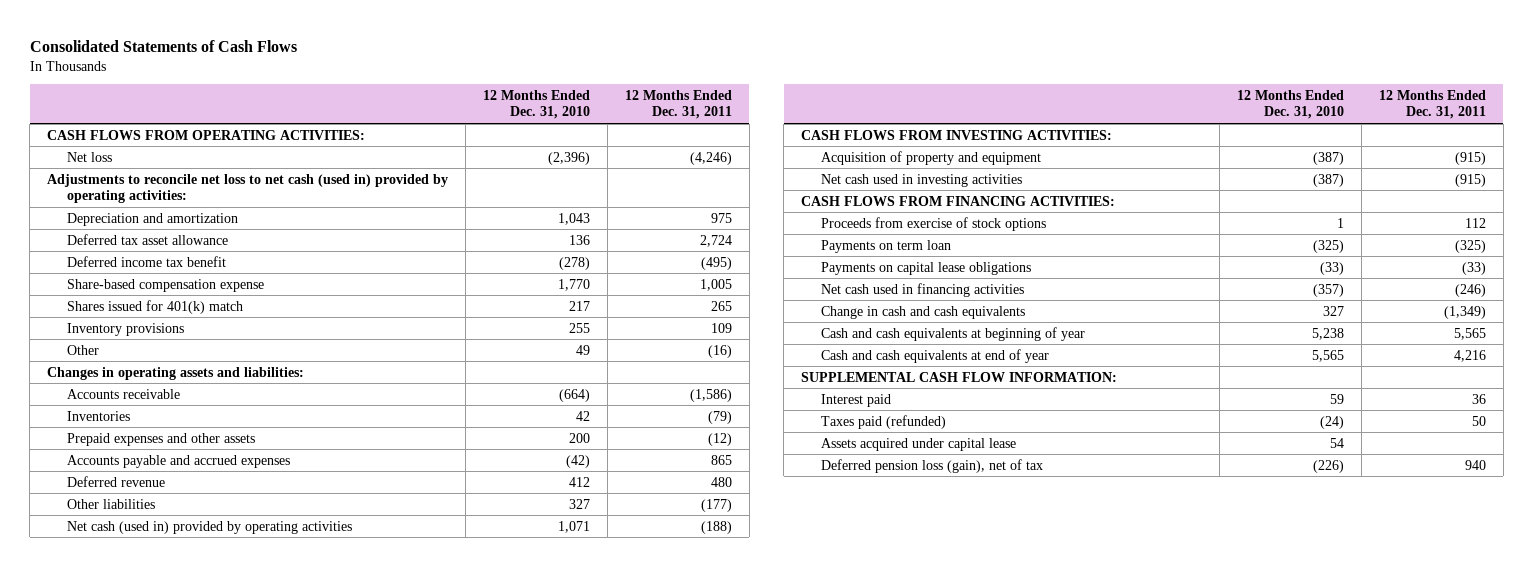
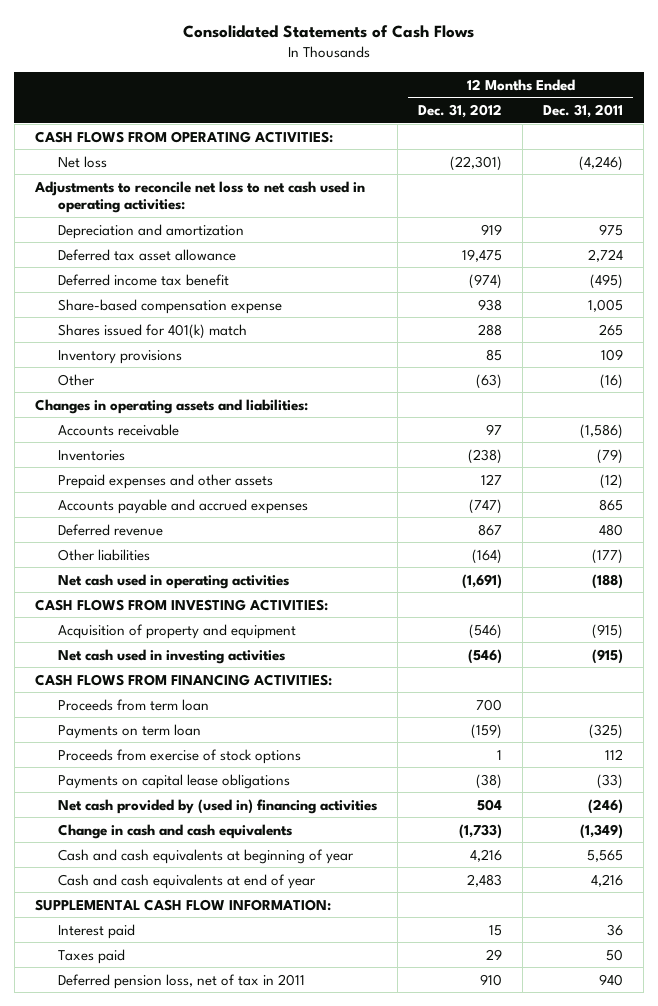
- | 12 Months Ended Dec. 31, 2010 | 12 Months Ended Dec. 31, 2011
+ | 12 Months Ended Dec. 31, 2012 | 12 Months Ended Dec. 31, 2011
- Adjustments to reconcile net loss to net cash (used in) provided by operating activities:
+ Adjustments to reconcile net loss to net cash used in operating activities:
- Net cash (used in) provided by operating activities | 1,071 | (188)
+ Net cash used in operating activities | (1,691) | (188)
+ Proceeds from term loan | 700 |
moved down: Proceeds from exercise of stock options | 1 | 112
- Net cash used in financing activities | (357) | (246)
+ Net cash provided by (used in) financing activities | 504 | (246)
- Taxes paid (refunded) | (24) | 50
- Assets acquired under capital lease | 54 |
- Deferred pension loss (gain), net of tax | (226) | 940
+ Taxes paid | 29 | 50
+ Deferred pension loss, net of tax in 2011 | 910 | 940

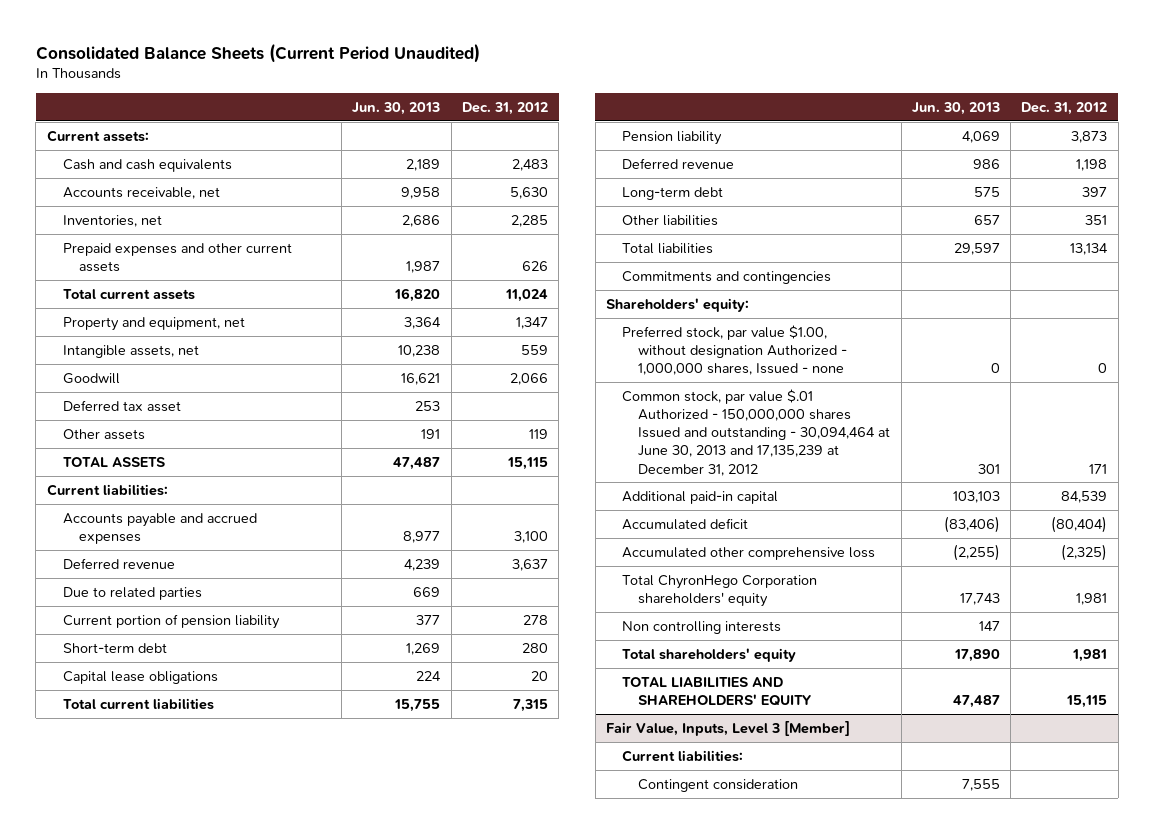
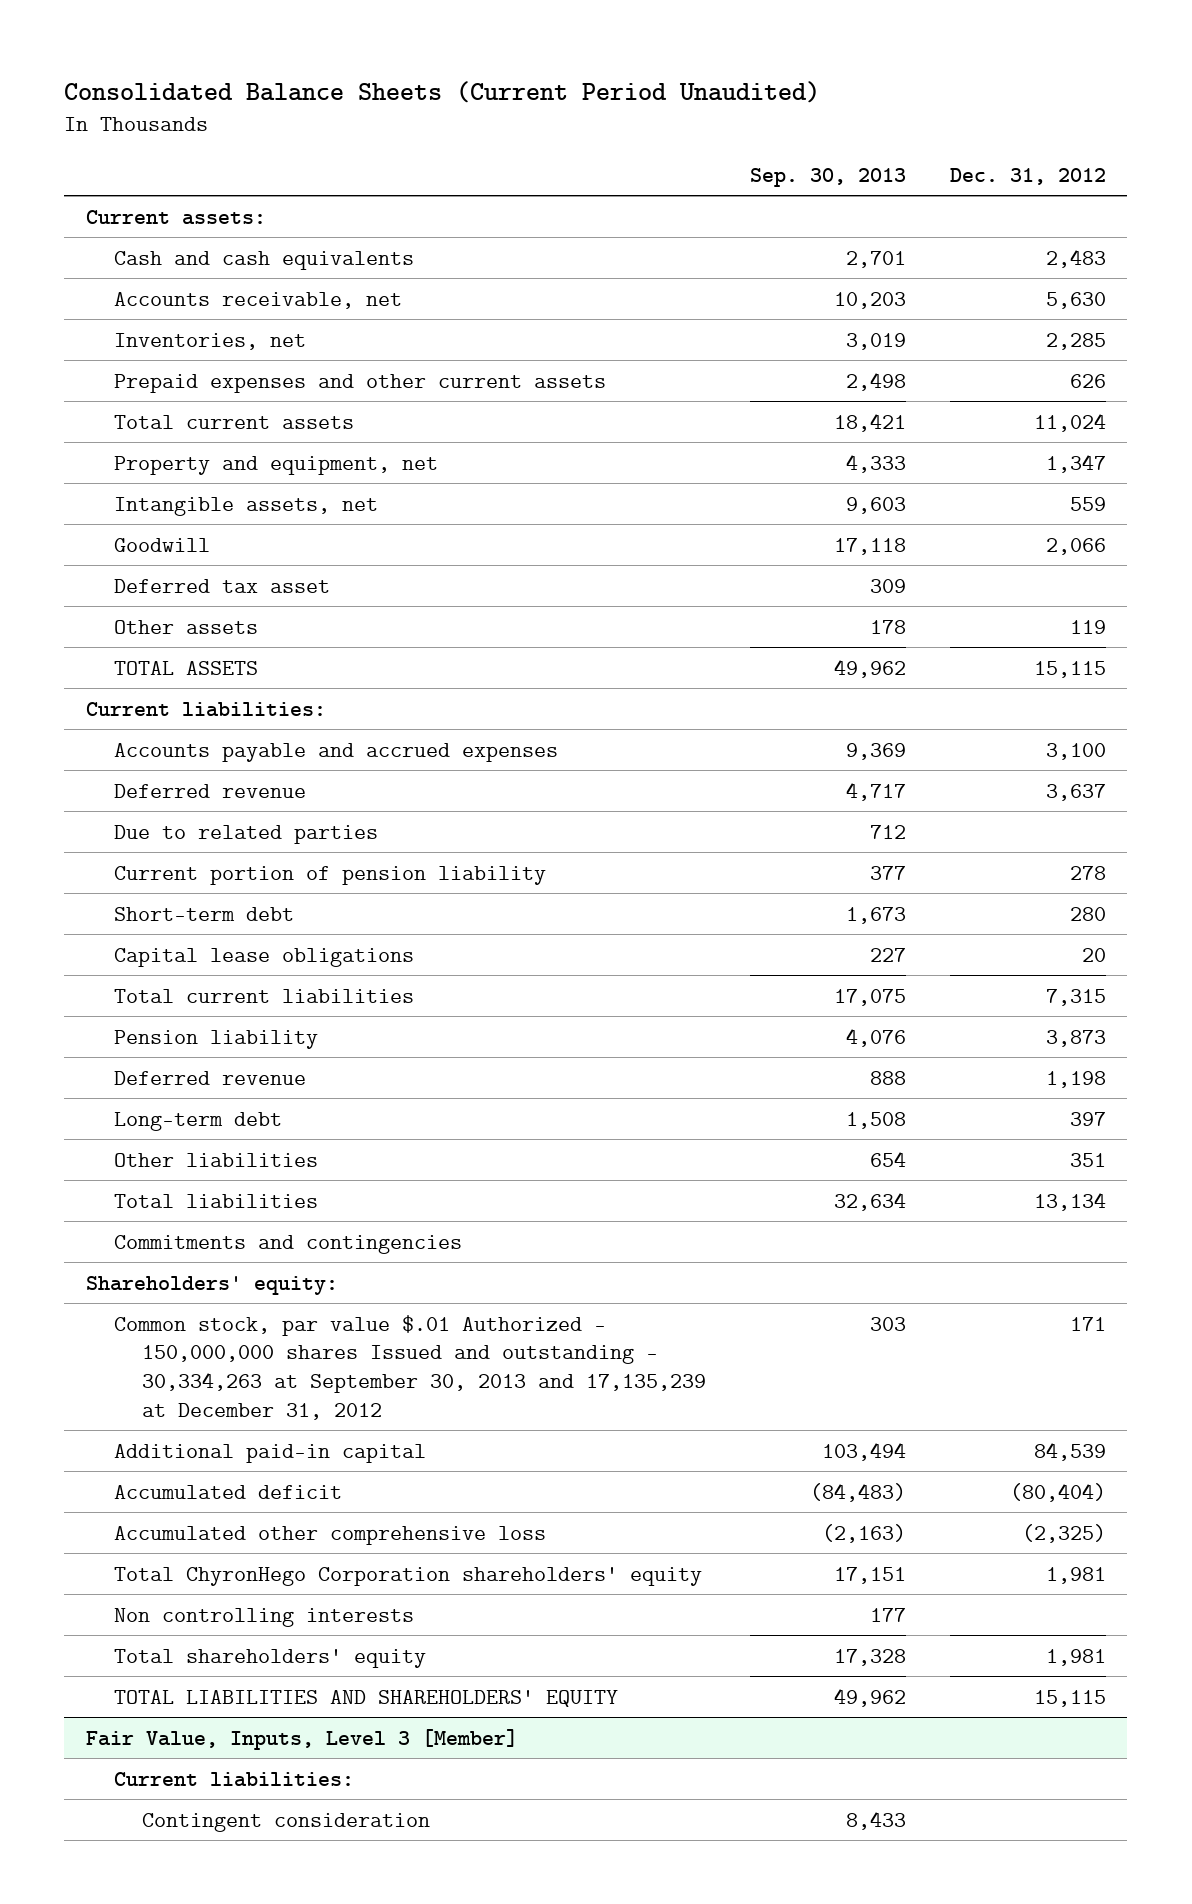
- | Jun. 30, 2013 | Dec. 31, 2012
+ | Sep. 30, 2013 | Dec. 31, 2012
- Preferred stock, par value $1.00, without designation Authorized - 1,000,000 shares, Issued - none | 0 | 0
- Common stock, par value $.01 Authorized - 150,000,000 shares Issued and outstanding - 30,094,464 at June 30, 2013 and 17,135,239 at December 31, 2012 | 301 | 171
+ Common stock, par value $.01 Authorized - 150,000,000 shares Issued and outstanding - 30,334,263 at September 30, 2013 and 17,135,239 at December 31, 2012 | 303 | 171

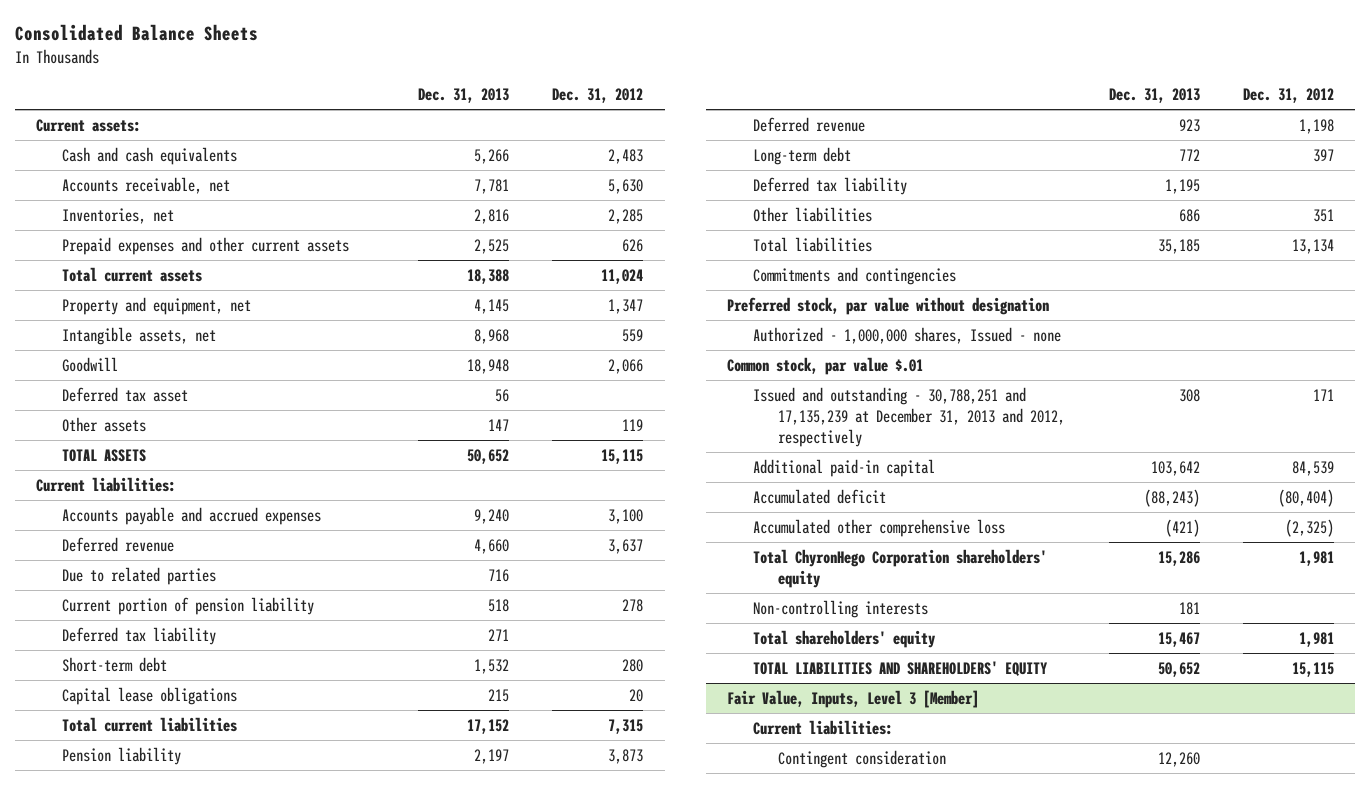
- Consolidated Balance Sheets (Current Period Unaudited)
+ Consolidated Balance Sheets
- | Sep. 30, 2013 | Dec. 31, 2012
+ | Dec. 31, 2013 | Dec. 31, 2012
+ Deferred tax liability | 271 |
+ Deferred tax liability | 1,195 |
- Shareholders' equity:
- Common stock, par value $.01 Authorized - 150,000,000 shares Issued and outstanding - 30,334,263 at September 30, 2013 and 17,135,239 at December 31, 2012 | 303 | 171
+ Preferred stock, par value without designation
+ Authorized - 1,000,000 shares, Issued - none
+ Common stock, par value $.01
+ Issued and outstanding - 30,788,251 and 17,135,239 at December 31, 2013 and 2012, respectively | 308 | 171
- Non controlling interests | 177 |
+ Non-controlling interests | 181 |

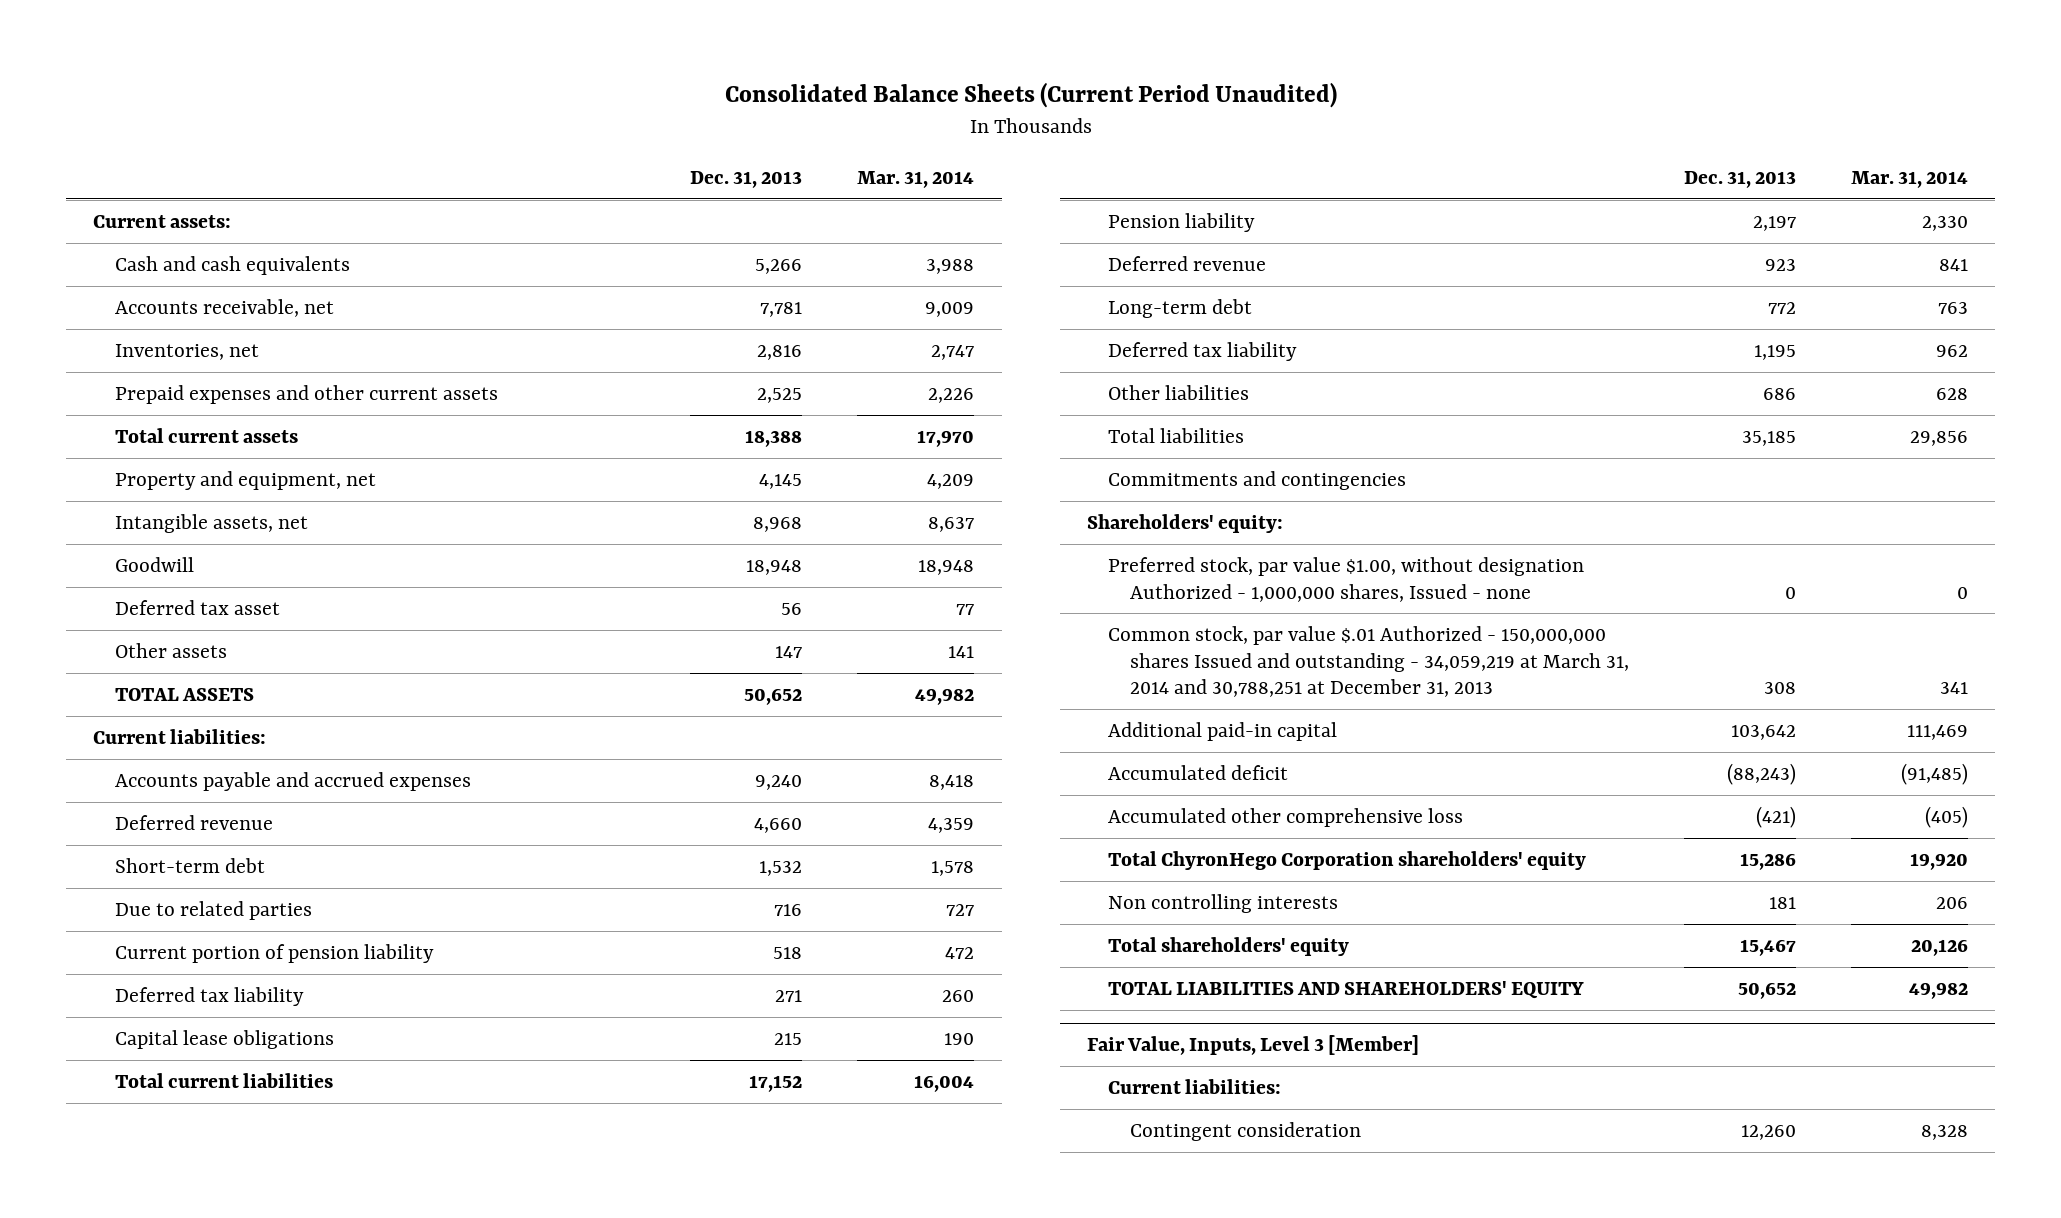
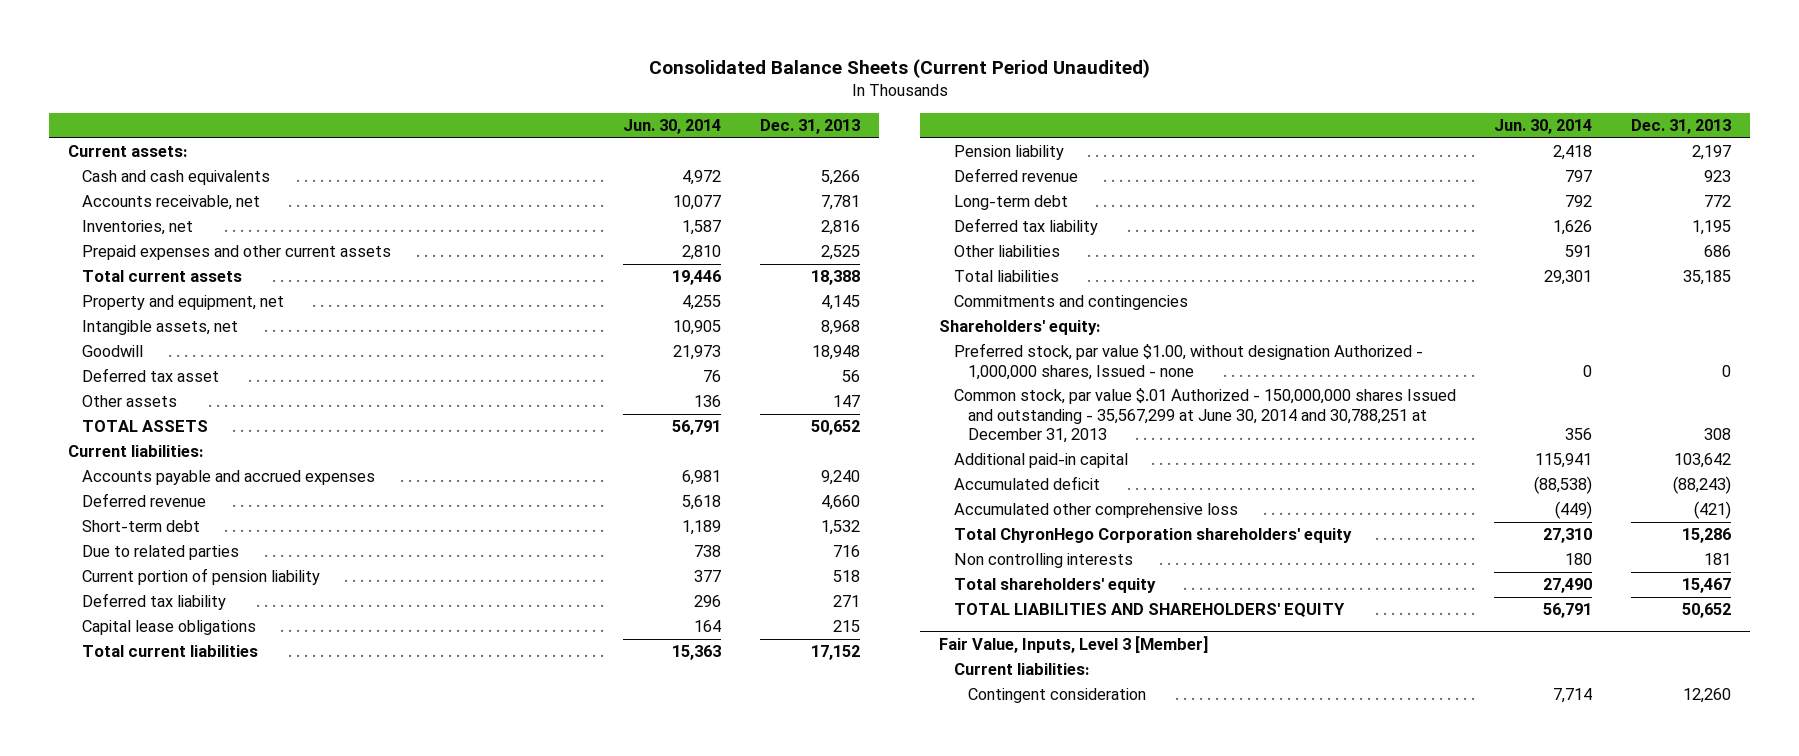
- | Dec. 31, 2013 | Mar. 31, 2014
+ | Jun. 30, 2014 | Dec. 31, 2013
- Common stock, par value $.01 Authorized - 150,000,000 shares Issued and outstanding - 34,059,219 at March 31, 2014 and 30,788,251 at December 31, 2013 | 308 | 341
+ Common stock, par value $.01 Authorized - 150,000,000 shares Issued and outstanding - 35,567,299 at June 30, 2014 and 30,788,251 at December 31, 2013 | 356 | 308

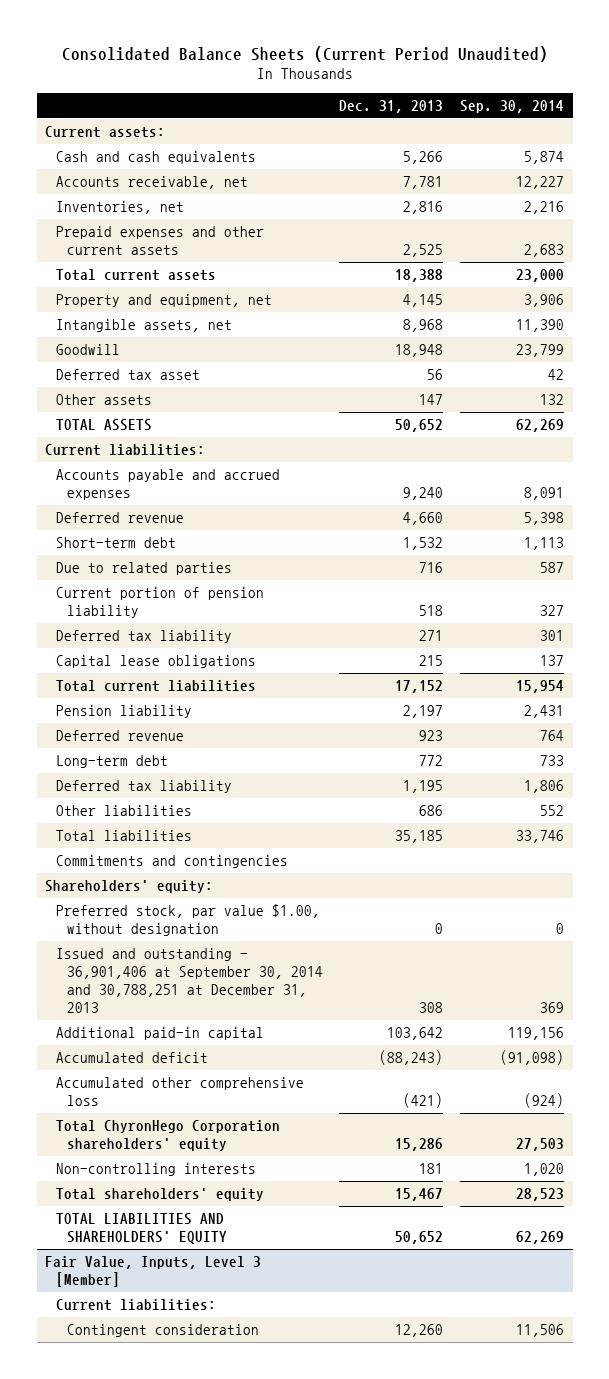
- | Jun. 30, 2014 | Dec. 31, 2013
+ | Dec. 31, 2013 | Sep. 30, 2014
- Preferred stock, par value $1.00, without designation Authorized - 1,000,000 shares, Issued - none | 0 | 0
- Common stock, par value $.01 Authorized - 150,000,000 shares Issued and outstanding - 35,567,299 at June 30, 2014 and 30,788,251 at December 31, 2013 | 356 | 308
+ Preferred stock, par value $1.00, without designation | 0 | 0
+ Issued and outstanding - 36,901,406 at September 30, 2014 and 30,788,251 at December 31, 2013 | 308 | 369
- Non controlling interests | 180 | 181
+ Non-controlling interests | 181 | 1,020

